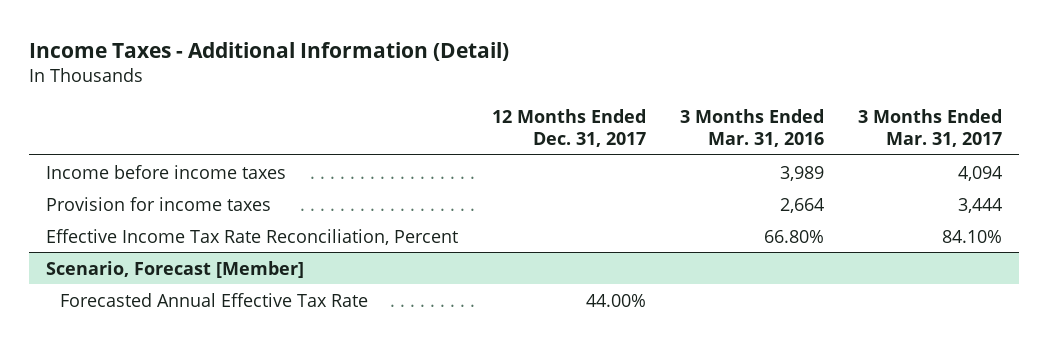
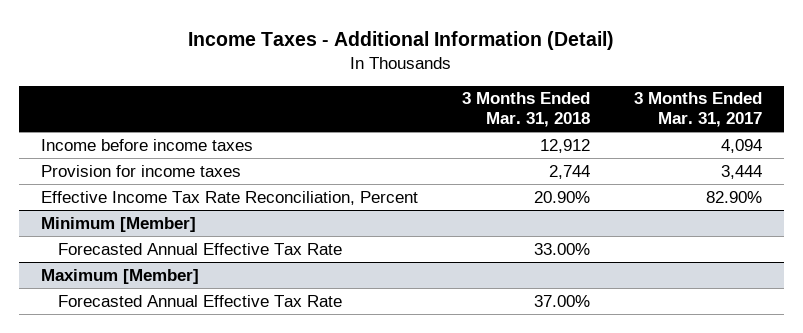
- | 12 Months Ended Dec. 31, 2017 | 3 Months Ended Mar. 31, 2016 | 3 Months Ended Mar. 31, 2017
+ | 3 Months Ended Mar. 31, 2018 | 3 Months Ended Mar. 31, 2017
- Effective Income Tax Rate Reconciliation, Percent | | 66.80% | 84.10%
- Scenario, Forecast [Member]
+ Effective Income Tax Rate Reconciliation, Percent | 20.90% | 82.90%
+ Minimum [Member]
+ Maximum [Member]
+ Forecasted Annual Effective Tax Rate | 37.00% |

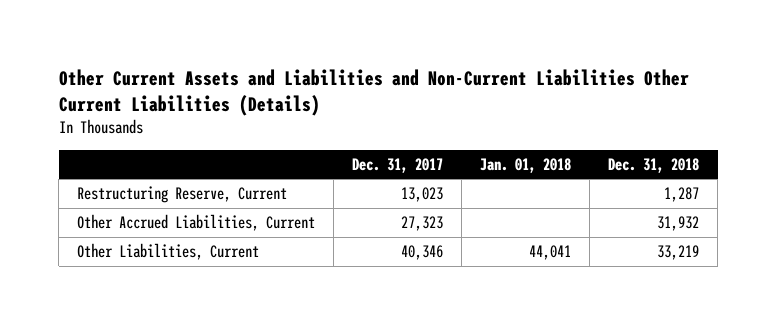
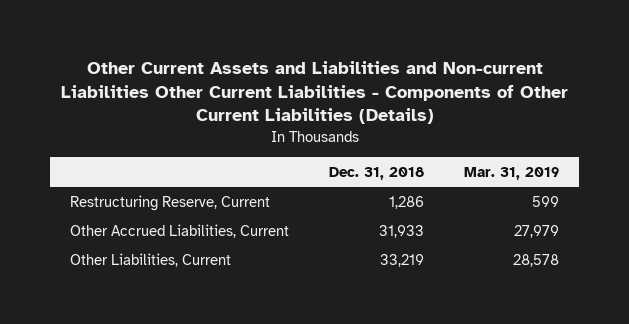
- Other Current Assets and Liabilities and Non-Current Liabilities Other Current Liabilities (Details)
+ Other Current Assets and Liabilities and Non-current Liabilities Other Current Liabilities - Components of Other Current Liabilities (Details)
- | Dec. 31, 2017 | Jan. 01, 2018 | Dec. 31, 2018
+ | Dec. 31, 2018 | Mar. 31, 2019
- Restructuring Reserve, Current | 13,023 | | 1,287
- Other Accrued Liabilities, Current | 27,323 | | 31,932
+ Restructuring Reserve, Current | 1,286 | 599
+ Other Accrued Liabilities, Current | 31,933 | 27,979

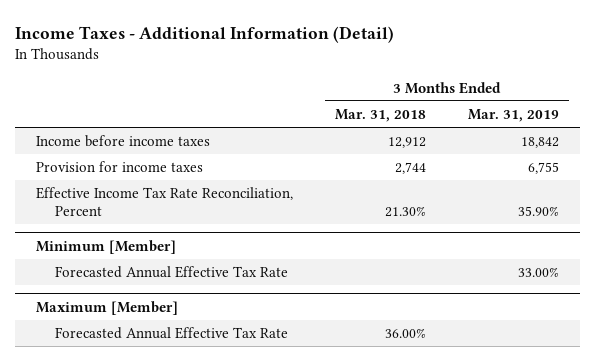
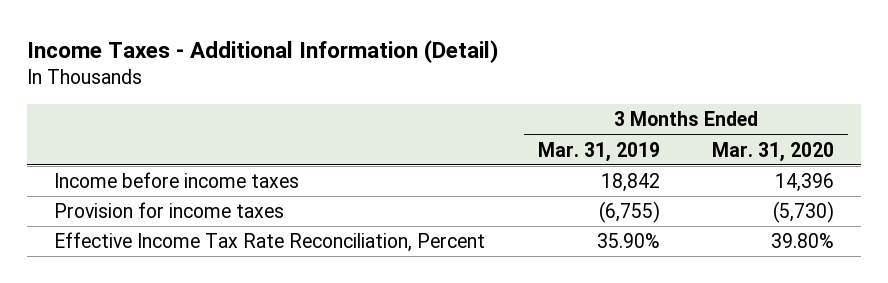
- | 3 Months Ended Mar. 31, 2018 | 3 Months Ended Mar. 31, 2019
+ | 3 Months Ended Mar. 31, 2019 | 3 Months Ended Mar. 31, 2020
- Provision for income taxes | 2,744 | 6,755
+ Provision for income taxes | (6,755) | (5,730)
- Minimum [Member]
- Forecasted Annual Effective Tax Rate | | 33.00%
- Maximum [Member]
- Forecasted Annual Effective Tax Rate | 36.00% |

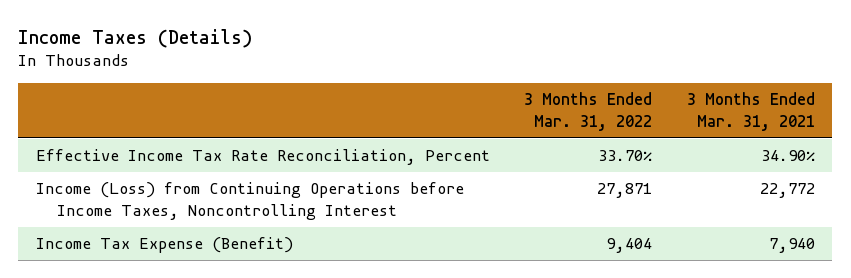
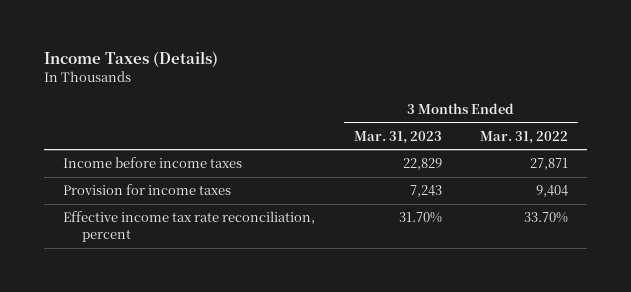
- | 3 Months Ended Mar. 31, 2022 | 3 Months Ended Mar. 31, 2021
+ | 3 Months Ended Mar. 31, 2023 | 3 Months Ended Mar. 31, 2022
- Effective Income Tax Rate Reconciliation, Percent | 33.70% | 34.90%
- Income (Loss) from Continuing Operations before Income Taxes, Noncontrolling Interest | 27,871 | 22,772
- Income Tax Expense (Benefit) | 9,404 | 7,940
+ Income before income taxes | 22,829 | 27,871
+ Provision for income taxes | 7,243 | 9,404
+ Effective income tax rate reconciliation, percent | 31.70% | 33.70%

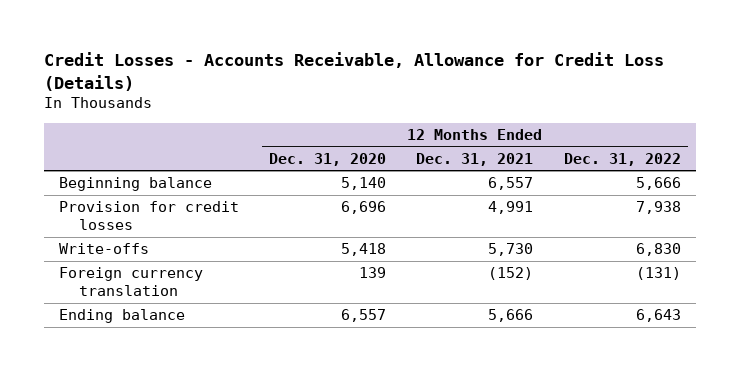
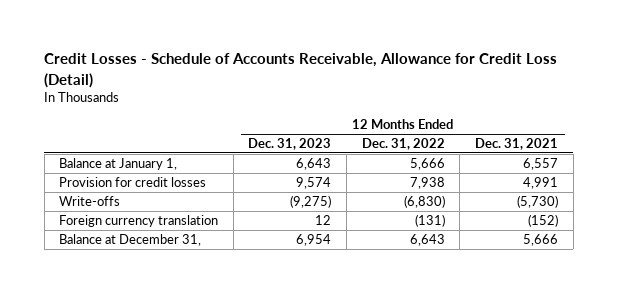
- Credit Losses - Accounts Receivable, Allowance for Credit Loss (Details)
+ Credit Losses - Schedule of Accounts Receivable, Allowance for Credit Loss (Detail)
- | 12 Months Ended Dec. 31, 2020 | 12 Months Ended Dec. 31, 2021 | 12 Months Ended Dec. 31, 2022
+ | 12 Months Ended Dec. 31, 2023 | 12 Months Ended Dec. 31, 2022 | 12 Months Ended Dec. 31, 2021
- Beginning balance | 5,140 | 6,557 | 5,666
+ Balance at January 1, | 6,643 | 5,666 | 6,557
- Write-offs | 5,418 | 5,730 | 6,830
+ Write-offs | (9,275) | (6,830) | (5,730)
- Ending balance | 6,557 | 5,666 | 6,643
+ Balance at December 31, | 6,954 | 6,643 | 5,666

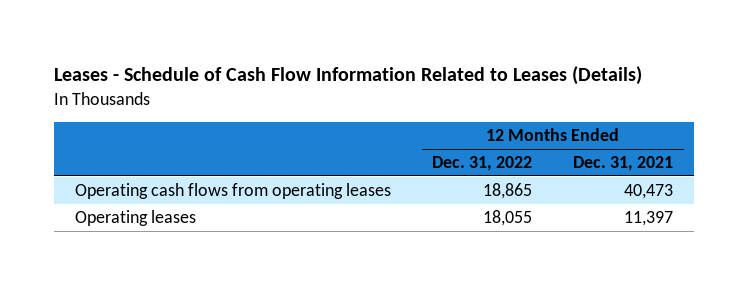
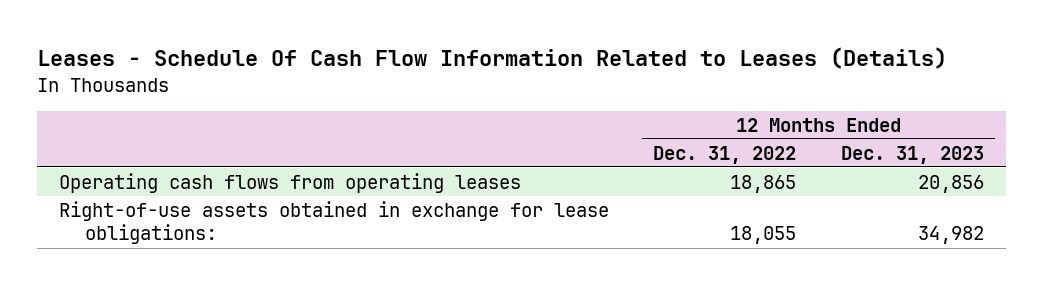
- Leases - Schedule of Cash Flow Information Related to Leases (Details)
+ Leases - Schedule Of Cash Flow Information Related to Leases (Details)
- | 12 Months Ended Dec. 31, 2022 | 12 Months Ended Dec. 31, 2021
+ | 12 Months Ended Dec. 31, 2022 | 12 Months Ended Dec. 31, 2023
- Operating leases | 18,055 | 11,397
+ Right-of-use assets obtained in exchange for lease obligations: | 18,055 | 34,982

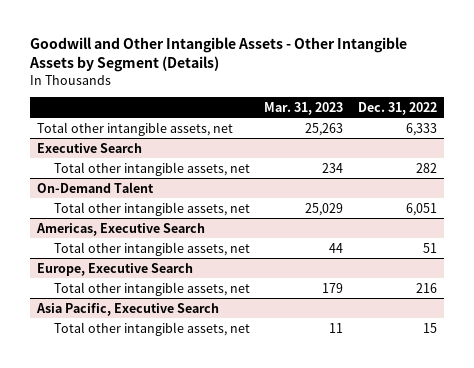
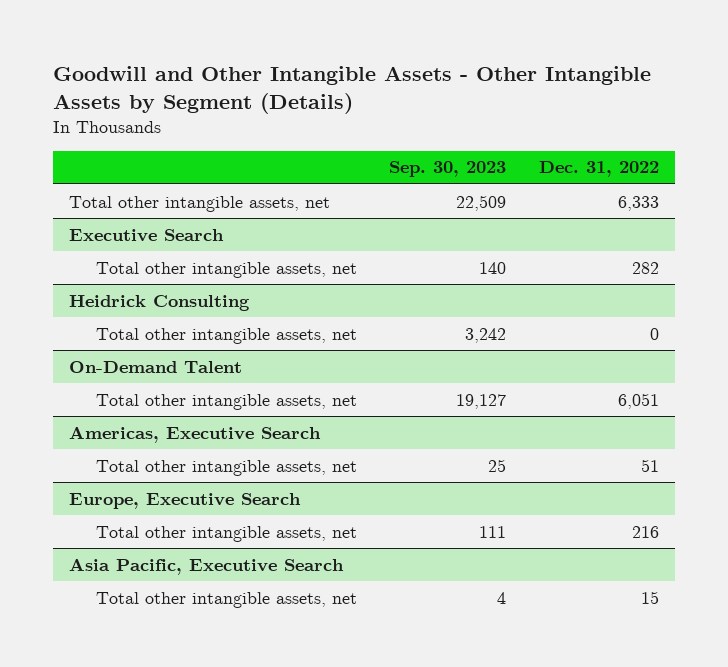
- | Mar. 31, 2023 | Dec. 31, 2022
+ | Sep. 30, 2023 | Dec. 31, 2022
+ Heidrick Consulting
+ Total other intangible assets, net | 3,242 | 0

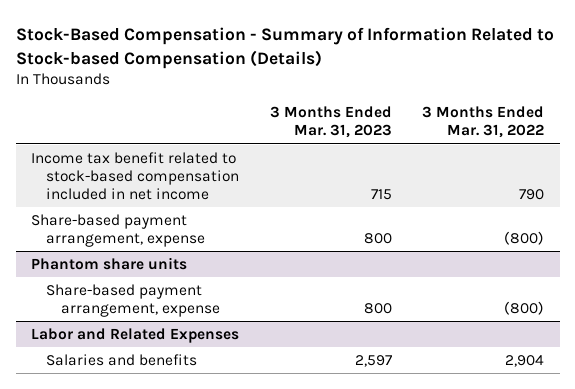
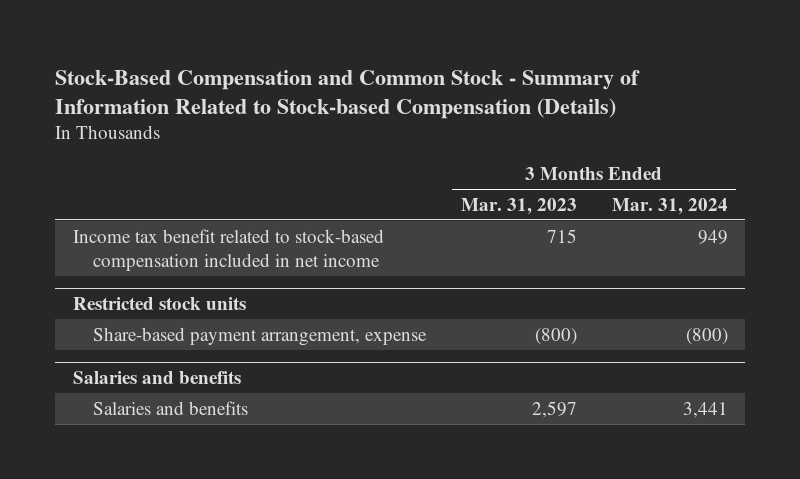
- Stock-Based Compensation - Summary of Information Related to Stock-based Compensation (Details)
+ Stock-Based Compensation and Common Stock - Summary of Information Related to Stock-based Compensation (Details)
- | 3 Months Ended Mar. 31, 2023 | 3 Months Ended Mar. 31, 2022
+ | 3 Months Ended Mar. 31, 2023 | 3 Months Ended Mar. 31, 2024
- Share-based payment arrangement, expense | 800 | (800)
- Phantom share units
- Share-based payment arrangement, expense | 800 | (800)
- Labor and Related Expenses
+ Restricted stock units
+ Share-based payment arrangement, expense | (800) | (800)
+ Salaries and benefits

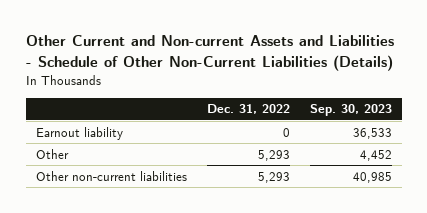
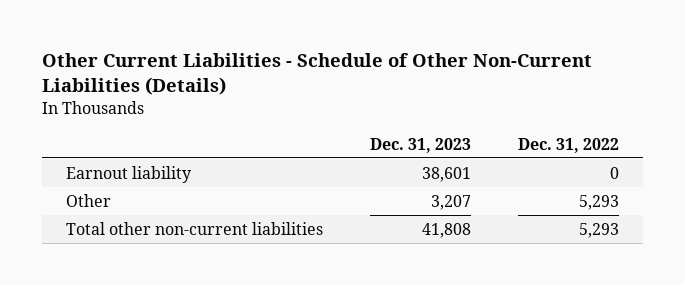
- Other Current and Non-current Assets and Liabilities - Schedule of Other Non-Current Liabilities (Details)
+ Other Current Liabilities - Schedule of Other Non-Current Liabilities (Details)
- | Dec. 31, 2022 | Sep. 30, 2023
+ | Dec. 31, 2023 | Dec. 31, 2022
- Other non-current liabilities | 5,293 | 40,985
+ Total other non-current liabilities | 41,808 | 5,293

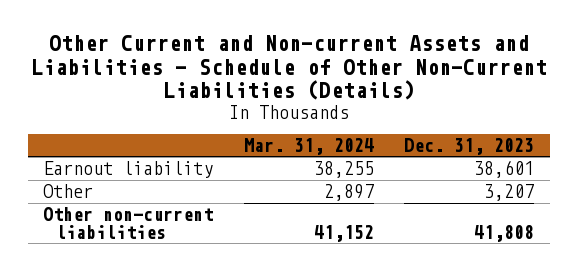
- Other Current Liabilities - Schedule of Other Non-Current Liabilities (Details)
+ Other Current and Non-current Assets and Liabilities - Schedule of Other Non-Current Liabilities (Details)
- | Dec. 31, 2023 | Dec. 31, 2022
+ | Mar. 31, 2024 | Dec. 31, 2023
- Total other non-current liabilities | 41,808 | 5,293
+ Other non-current liabilities | 41,152 | 41,808

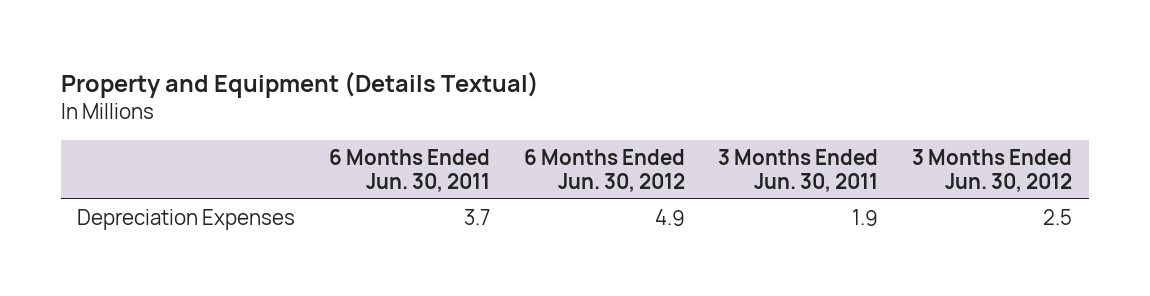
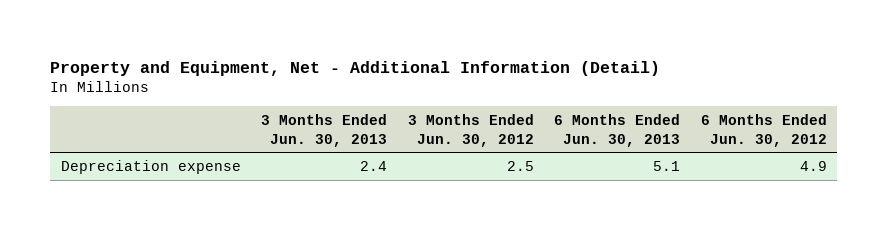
- Property and Equipment (Details Textual)
+ Property and Equipment, Net - Additional Information (Detail)
- | 6 Months Ended Jun. 30, 2011 | 6 Months Ended Jun. 30, 2012 | 3 Months Ended Jun. 30, 2011 | 3 Months Ended Jun. 30, 2012
+ | 3 Months Ended Jun. 30, 2013 | 3 Months Ended Jun. 30, 2012 | 6 Months Ended Jun. 30, 2013 | 6 Months Ended Jun. 30, 2012
- Depreciation Expenses | 3.7 | 4.9 | 1.9 | 2.5
+ Depreciation expense | 2.4 | 2.5 | 5.1 | 4.9

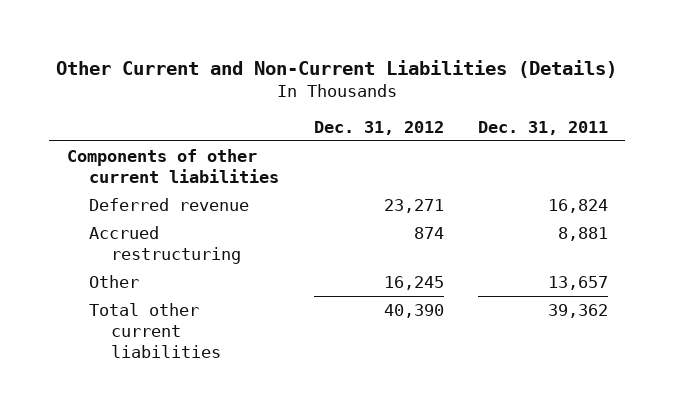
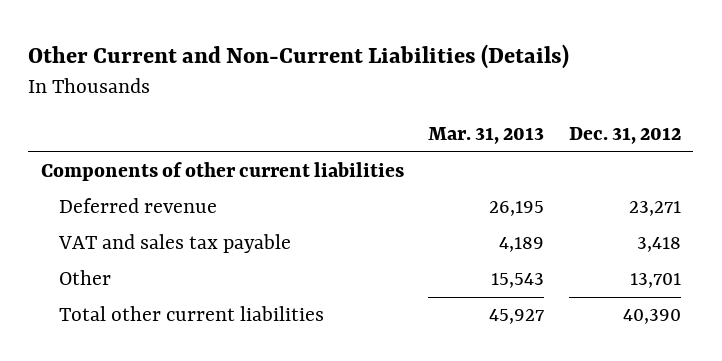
- | Dec. 31, 2012 | Dec. 31, 2011
+ | Mar. 31, 2013 | Dec. 31, 2012
- Accrued restructuring | 874 | 8,881
- Other | 16,245 | 13,657
+ VAT and sales tax payable | 4,189 | 3,418
+ Other | 15,543 | 13,701

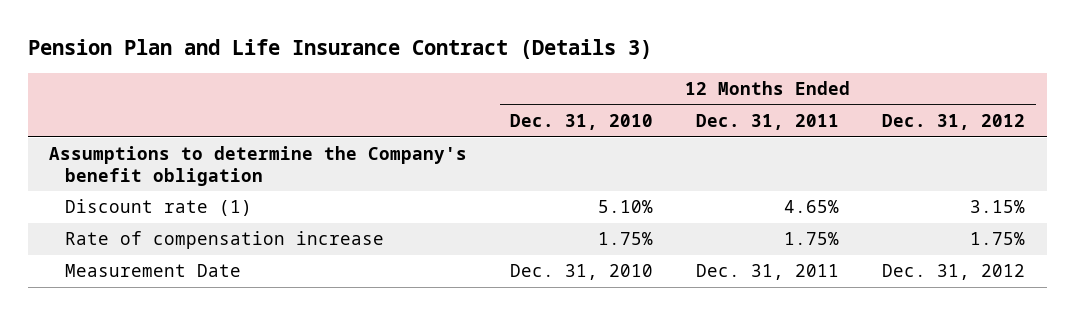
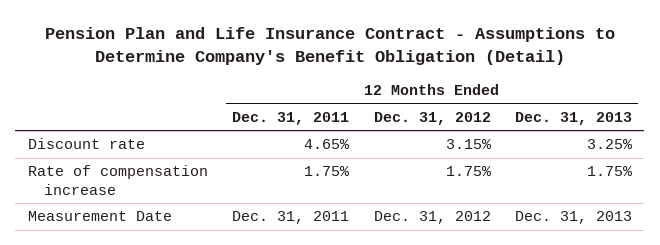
- Pension Plan and Life Insurance Contract (Details 3)
+ Pension Plan and Life Insurance Contract - Assumptions to Determine Company's Benefit Obligation (Detail)
- | 12 Months Ended Dec. 31, 2010 | 12 Months Ended Dec. 31, 2011 | 12 Months Ended Dec. 31, 2012
+ | 12 Months Ended Dec. 31, 2011 | 12 Months Ended Dec. 31, 2012 | 12 Months Ended Dec. 31, 2013
- Assumptions to determine the Company's benefit obligation
- Discount rate (1) | 5.10% | 4.65% | 3.15%
+ Discount rate | 4.65% | 3.15% | 3.25%

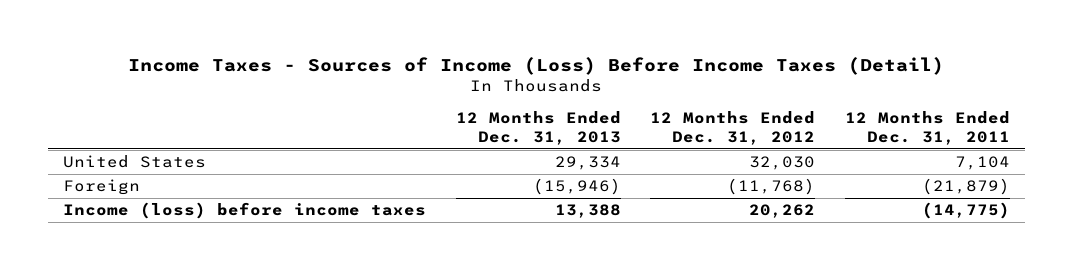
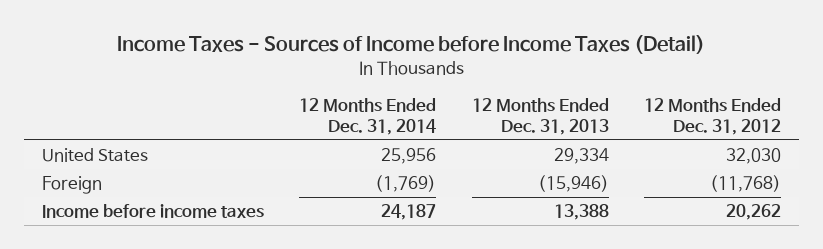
- Income Taxes - Sources of Income (Loss) Before Income Taxes (Detail)
+ Income Taxes - Sources of Income before Income Taxes (Detail)
- | 12 Months Ended Dec. 31, 2013 | 12 Months Ended Dec. 31, 2012 | 12 Months Ended Dec. 31, 2011
+ | 12 Months Ended Dec. 31, 2014 | 12 Months Ended Dec. 31, 2013 | 12 Months Ended Dec. 31, 2012
- Income (loss) before income taxes | 13,388 | 20,262 | (14,775)
+ Income before income taxes | 24,187 | 13,388 | 20,262

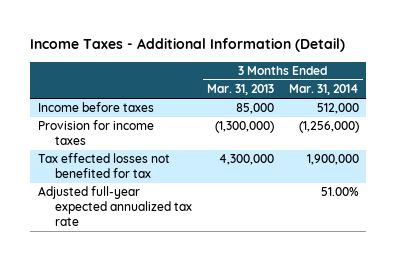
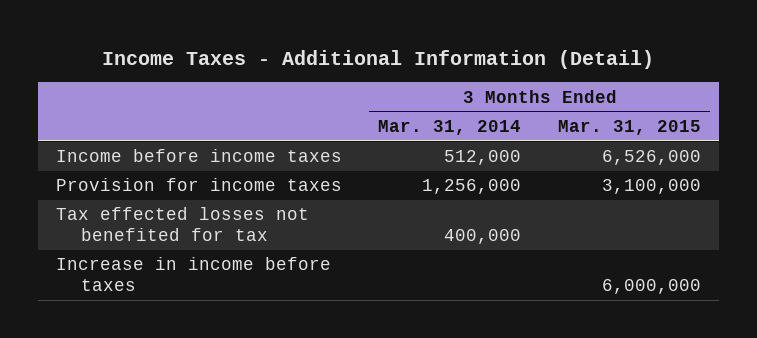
- | 3 Months Ended Mar. 31, 2013 | 3 Months Ended Mar. 31, 2014
+ | 3 Months Ended Mar. 31, 2014 | 3 Months Ended Mar. 31, 2015
- Income before taxes | 85,000 | 512,000
- Provision for income taxes | (1,300,000) | (1,256,000)
- Tax effected losses not benefited for tax | 4,300,000 | 1,900,000
- Adjusted full-year expected annualized tax rate | | 51.00%
+ Income before income taxes | 512,000 | 6,526,000
+ Provision for income taxes | 1,256,000 | 3,100,000
+ Tax effected losses not benefited for tax | 400,000 |
+ Increase in income before taxes | | 6,000,000

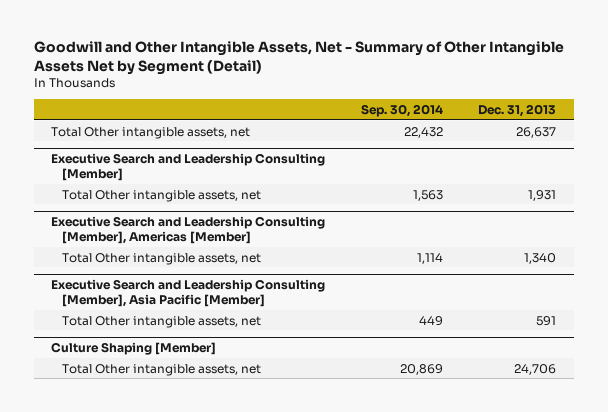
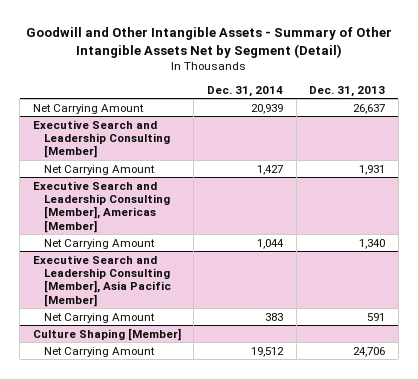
- Goodwill and Other Intangible Assets, Net - Summary of Other Intangible Assets Net by Segment (Detail)
+ Goodwill and Other Intangible Assets - Summary of Other Intangible Assets Net by Segment (Detail)
- | Sep. 30, 2014 | Dec. 31, 2013
+ | Dec. 31, 2014 | Dec. 31, 2013
- Total Other intangible assets, net | 22,432 | 26,637
+ Net Carrying Amount | 20,939 | 26,637
@ Executive Search and Leadership Consulting [Member]
- Total Other intangible assets, net | 1,563 | 1,931
+ Net Carrying Amount | 1,427 | 1,931
@ Executive Search and Leadership Consulting [Member], Americas [Member]
- Total Other intangible assets, net | 1,114 | 1,340
+ Net Carrying Amount | 1,044 | 1,340
@ Executive Search and Leadership Consulting [Member], Asia Pacific [Member]
- Total Other intangible assets, net | 449 | 591
+ Net Carrying Amount | 383 | 591
@ Culture Shaping [Member]
- Total Other intangible assets, net | 20,869 | 24,706
+ Net Carrying Amount | 19,512 | 24,706

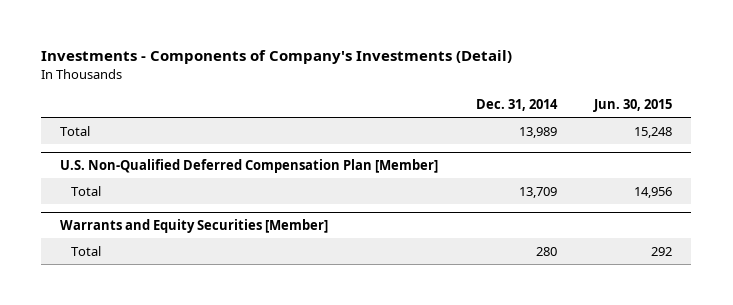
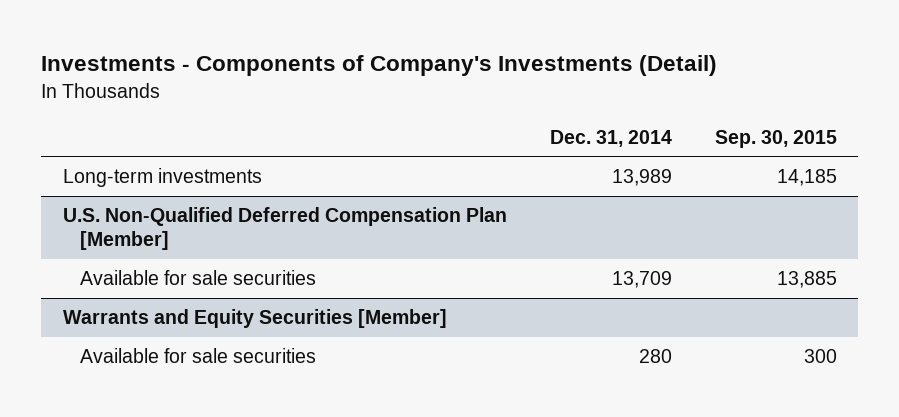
- | Dec. 31, 2014 | Jun. 30, 2015
+ | Dec. 31, 2014 | Sep. 30, 2015
- Total | 13,989 | 15,248
+ Long-term investments | 13,989 | 14,185
@ U.S. Non-Qualified Deferred Compensation Plan [Member]
- Total | 13,709 | 14,956
+ Available for sale securities | 13,709 | 13,885
@ Warrants and Equity Securities [Member]
- Total | 280 | 292
+ Available for sale securities | 280 | 300

